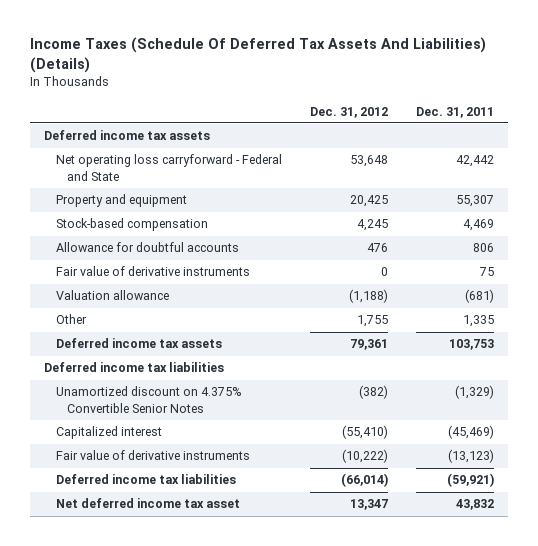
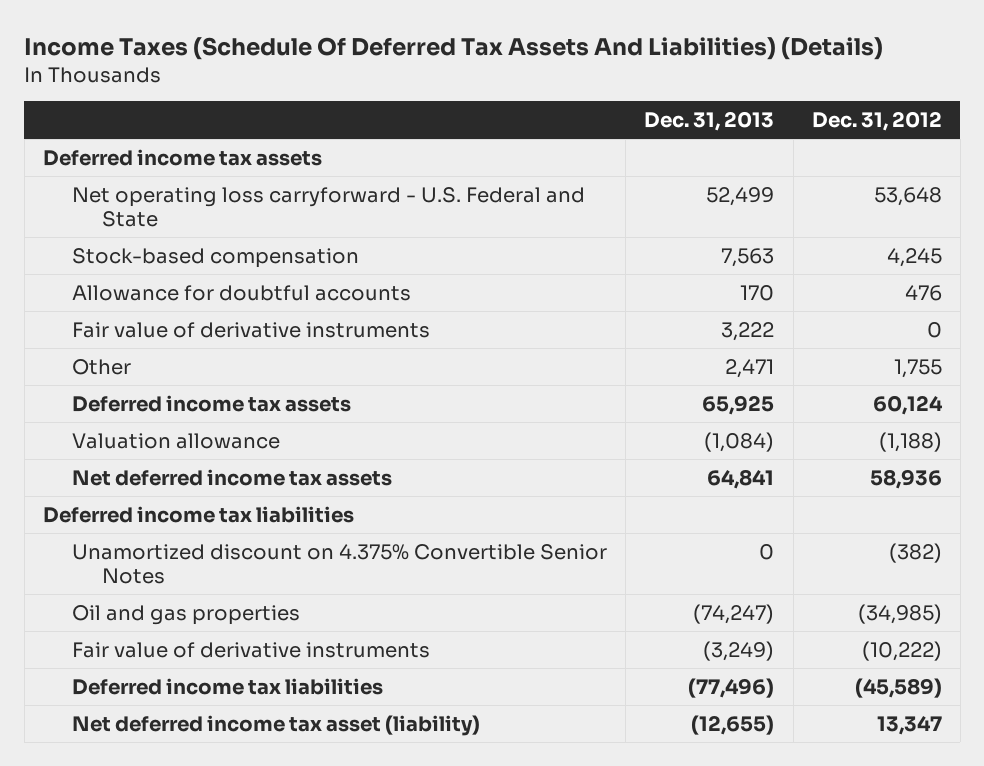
- | Dec. 31, 2012 | Dec. 31, 2011
+ | Dec. 31, 2013 | Dec. 31, 2012
- Net operating loss carryforward - Federal and State | 53,648 | 42,442
- Property and equipment | 20,425 | 55,307
+ Net operating loss carryforward - U.S. Federal and State | 52,499 | 53,648
- Deferred income tax assets | 79,361 | 103,753
+ Deferred income tax assets | 65,925 | 60,124
moved down: Valuation allowance | (1,084) | (1,188)
+ Net deferred income tax assets | 64,841 | 58,936
- Capitalized interest | (55,410) | (45,469)
+ Oil and gas properties | (74,247) | (34,985)
- Deferred income tax liabilities | (66,014) | (59,921)
- Net deferred income tax asset | 13,347 | 43,832
+ Deferred income tax liabilities | (77,496) | (45,589)
+ Net deferred income tax asset (liability) | (12,655) | 13,347

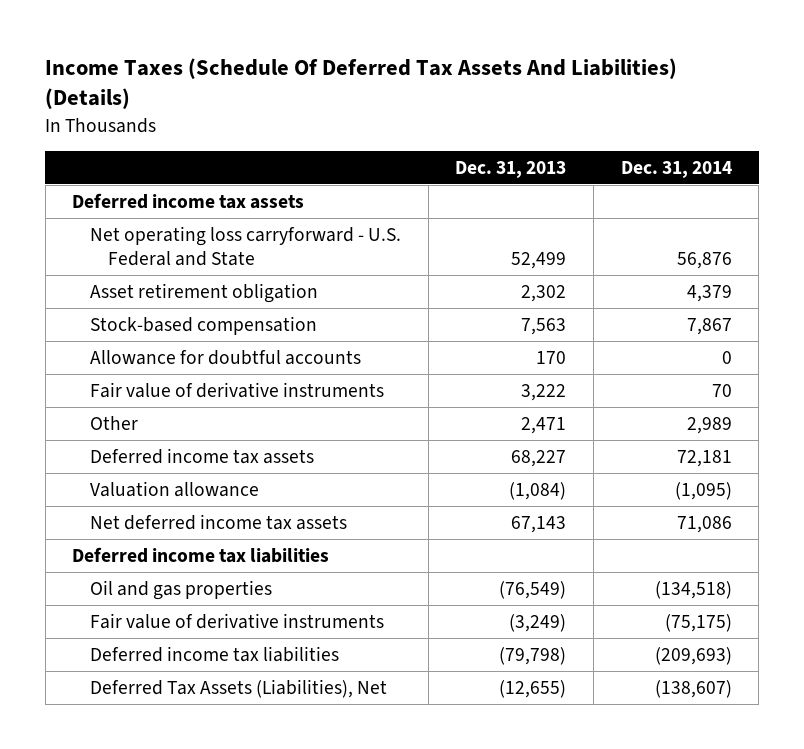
- | Dec. 31, 2013 | Dec. 31, 2012
+ | Dec. 31, 2013 | Dec. 31, 2014
+ Asset retirement obligation | 2,302 | 4,379
- Deferred income tax assets | 65,925 | 60,124
+ Deferred income tax assets | 68,227 | 72,181
- Net deferred income tax assets | 64,841 | 58,936
+ Net deferred income tax assets | 67,143 | 71,086
- Unamortized discount on 4.375% Convertible Senior Notes | 0 | (382)
- Oil and gas properties | (74,247) | (34,985)
+ Oil and gas properties | (76,549) | (134,518)
- Deferred income tax liabilities | (77,496) | (45,589)
- Net deferred income tax asset (liability) | (12,655) | 13,347
+ Deferred income tax liabilities | (79,798) | (209,693)
+ Deferred Tax Assets (Liabilities), Net | (12,655) | (138,607)

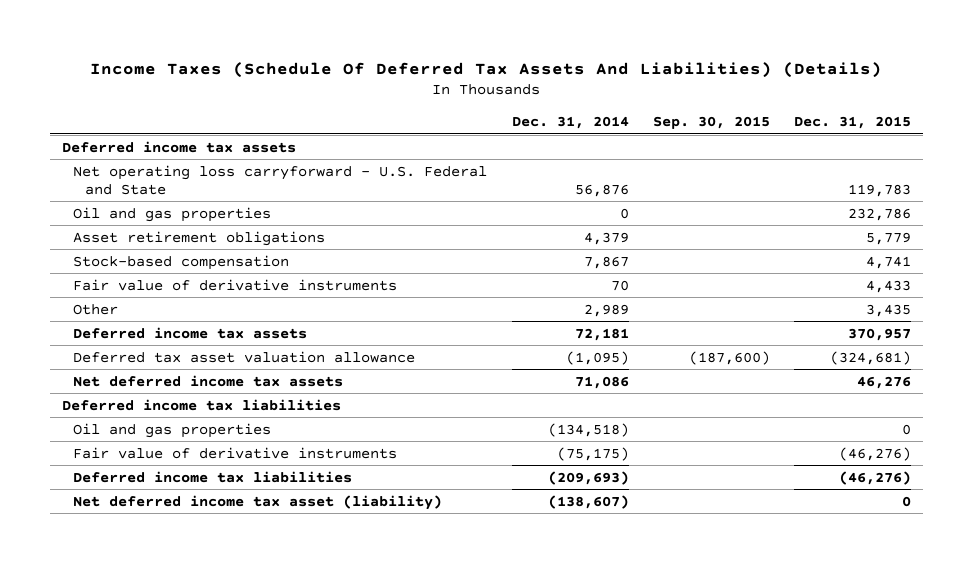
- | Dec. 31, 2013 | Dec. 31, 2014
+ | Dec. 31, 2014 | Sep. 30, 2015 | Dec. 31, 2015
- Asset retirement obligation | 2,302 | 4,379
+ Oil and gas properties | 0 | | 232,786
+ Asset retirement obligations | 4,379 | | 5,779
- Allowance for doubtful accounts | 170 | 0
- Valuation allowance | (1,084) | (1,095)
+ Deferred tax asset valuation allowance | (1,095) | (187,600) | (324,681)
- Deferred Tax Assets (Liabilities), Net | (12,655) | (138,607)
+ Net deferred income tax asset (liability) | (138,607) | | 0

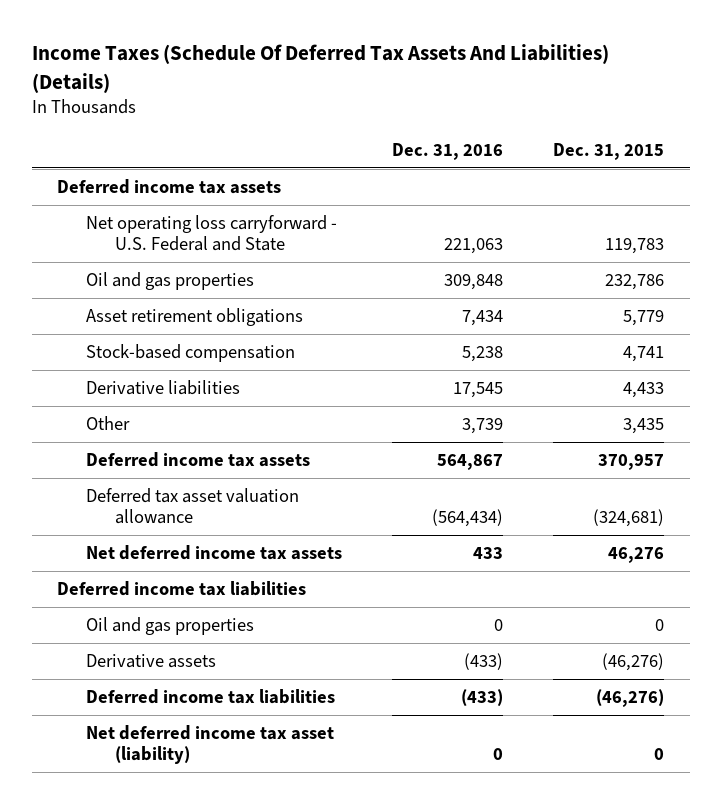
- | Dec. 31, 2014 | Sep. 30, 2015 | Dec. 31, 2015
+ | Dec. 31, 2016 | Dec. 31, 2015
- Fair value of derivative instruments | 70 | | 4,433
+ Derivative liabilities | 17,545 | 4,433
- Fair value of derivative instruments | (75,175) | | (46,276)
+ Derivative assets | (433) | (46,276)

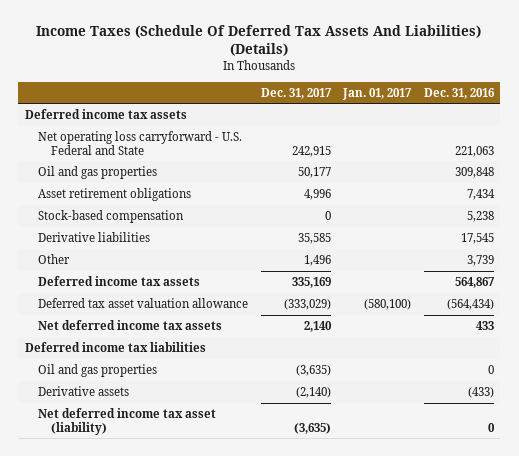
- | Dec. 31, 2016 | Dec. 31, 2015
+ | Dec. 31, 2017 | Jan. 01, 2017 | Dec. 31, 2016
- Deferred income tax liabilities | (433) | (46,276)

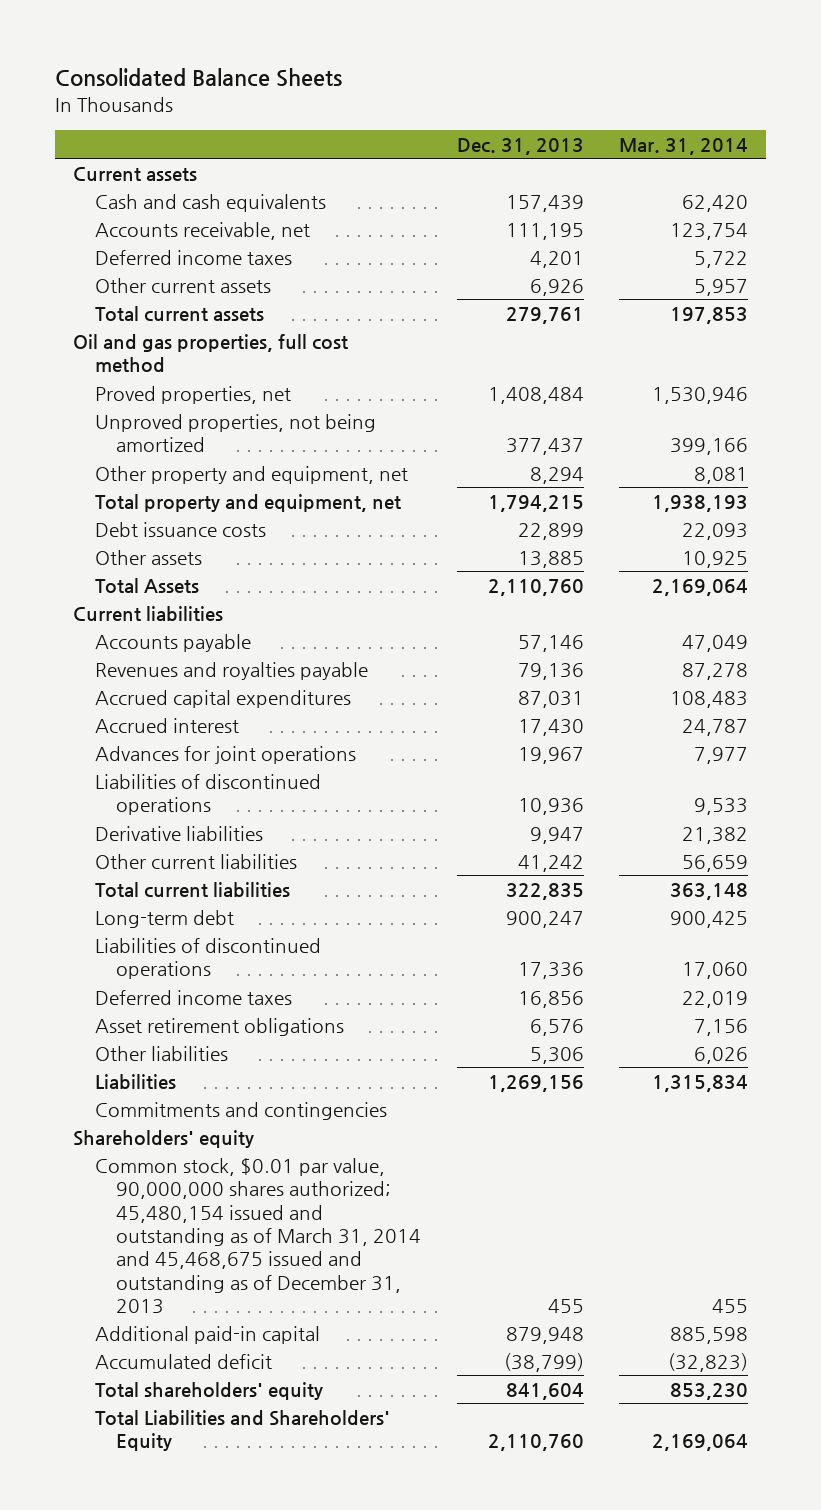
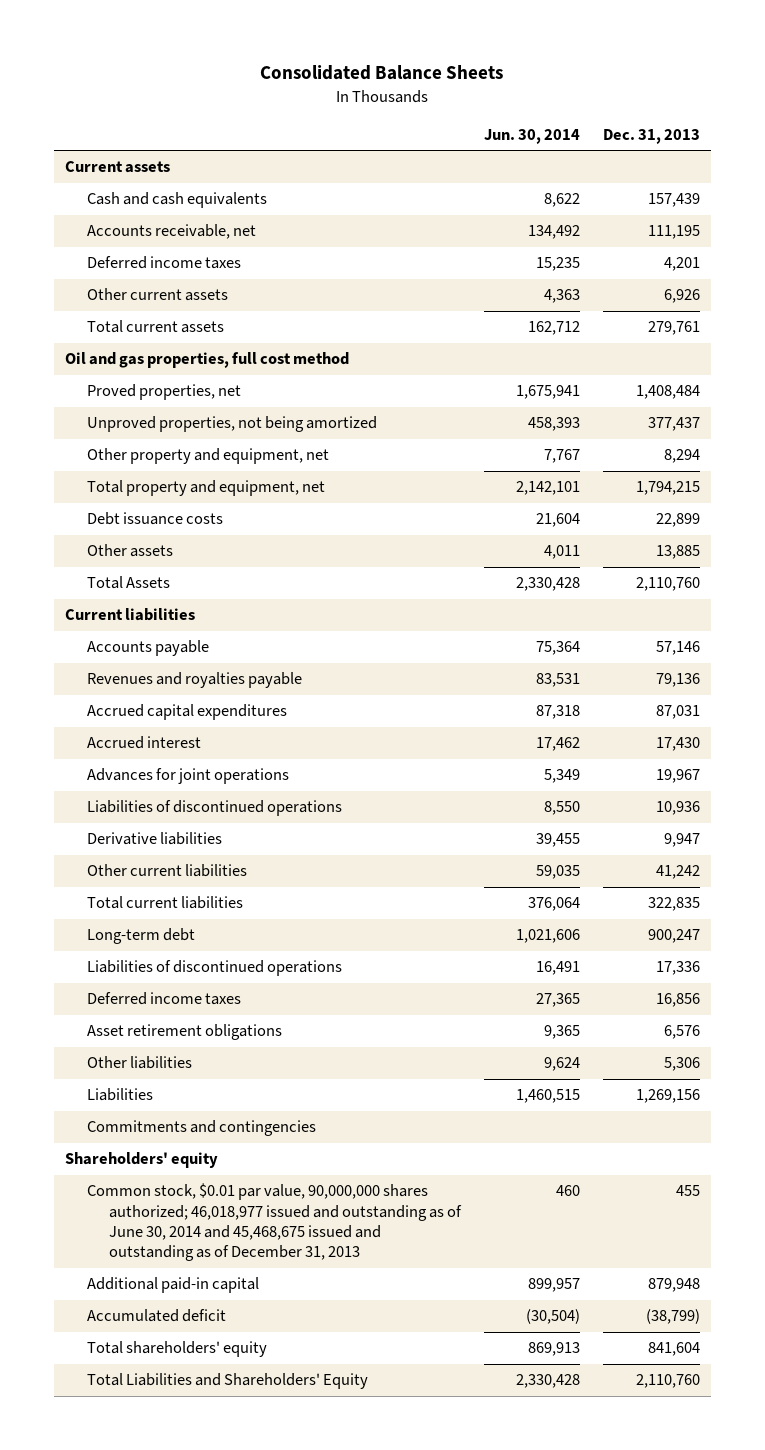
- | Dec. 31, 2013 | Mar. 31, 2014
+ | Jun. 30, 2014 | Dec. 31, 2013
- Common stock, $0.01 par value, 90,000,000 shares authorized; 45,480,154 issued and outstanding as of March 31, 2014 and 45,468,675 issued and outstanding as of December 31, 2013 | 455 | 455
+ Common stock, $0.01 par value, 90,000,000 shares authorized; 46,018,977 issued and outstanding as of June 30, 2014 and 45,468,675 issued and outstanding as of December 31, 2013 | 460 | 455

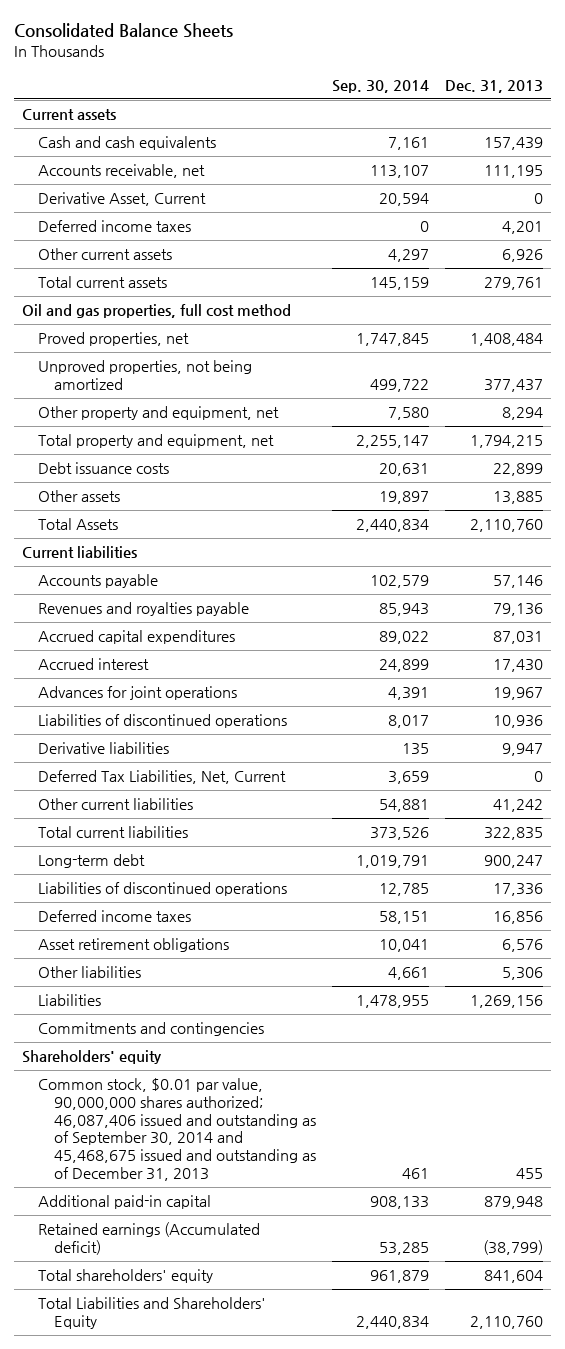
- | Jun. 30, 2014 | Dec. 31, 2013
+ | Sep. 30, 2014 | Dec. 31, 2013
+ Derivative Asset, Current | 20,594 | 0
+ Deferred Tax Liabilities, Net, Current | 3,659 | 0
- Common stock, $0.01 par value, 90,000,000 shares authorized; 46,018,977 issued and outstanding as of June 30, 2014 and 45,468,675 issued and outstanding as of December 31, 2013 | 460 | 455
+ Common stock, $0.01 par value, 90,000,000 shares authorized; 46,087,406 issued and outstanding as of September 30, 2014 and 45,468,675 issued and outstanding as of December 31, 2013 | 461 | 455
- Accumulated deficit | (30,504) | (38,799)
+ Retained earnings (Accumulated deficit) | 53,285 | (38,799)

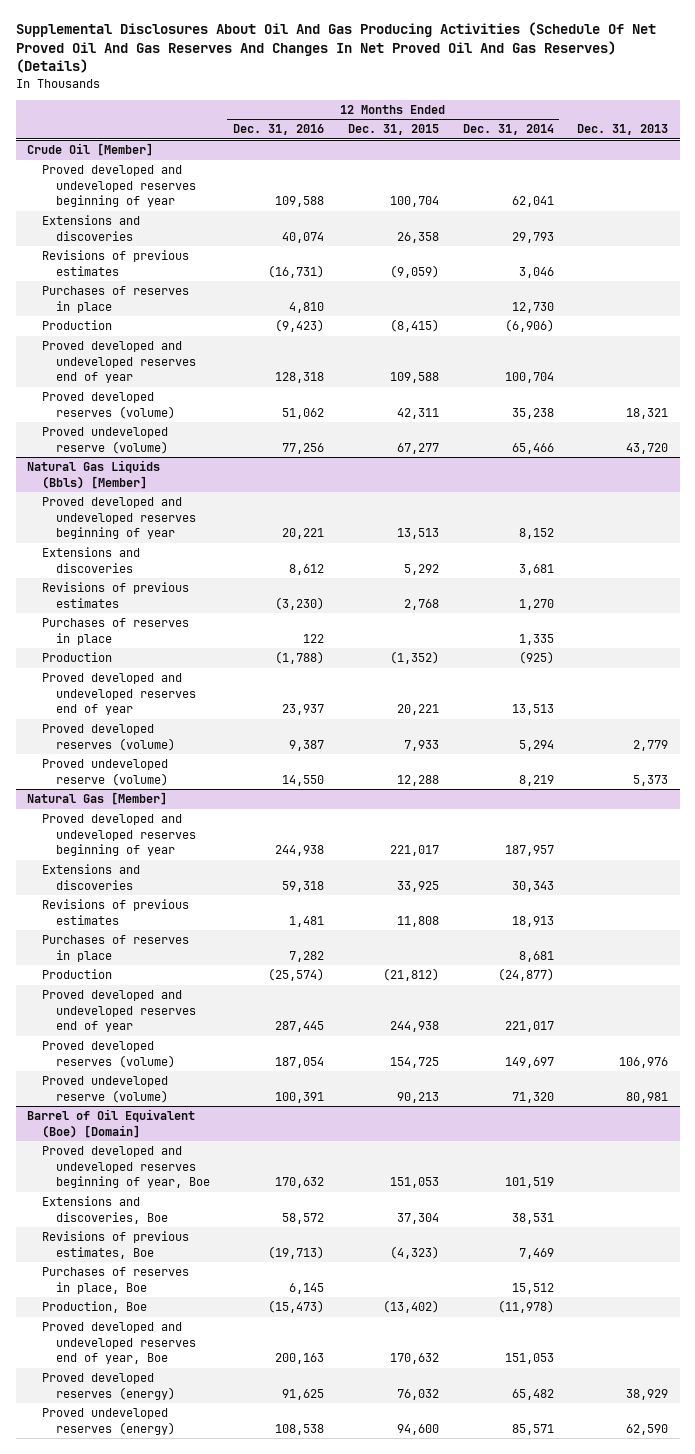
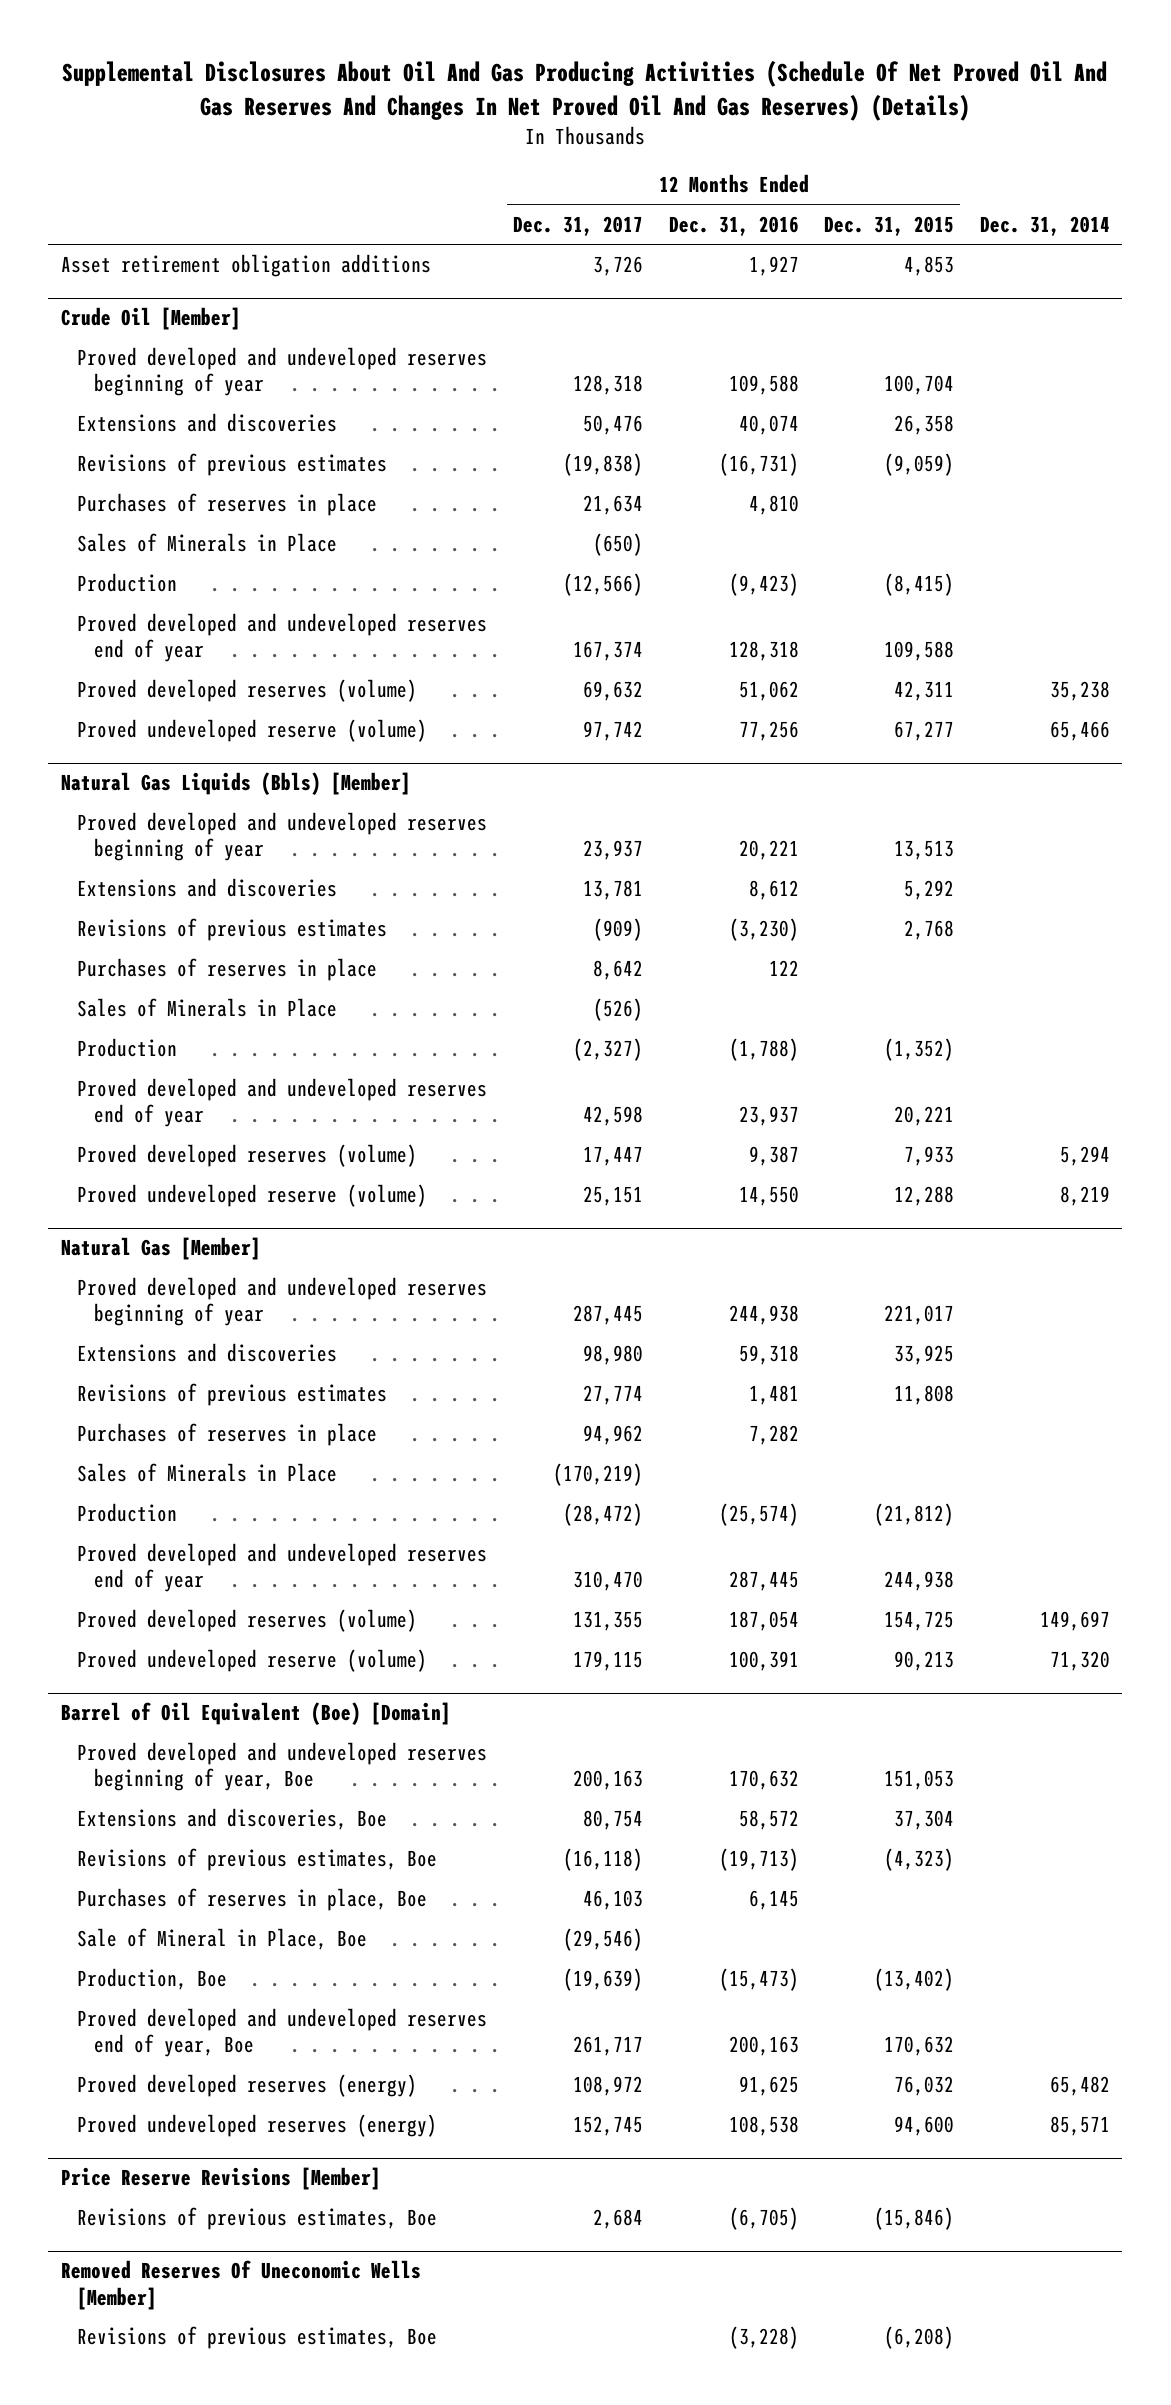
- | 12 Months Ended Dec. 31, 2016 | 12 Months Ended Dec. 31, 2015 | 12 Months Ended Dec. 31, 2014 | Dec. 31, 2013
+ | 12 Months Ended Dec. 31, 2017 | 12 Months Ended Dec. 31, 2016 | 12 Months Ended Dec. 31, 2015 | Dec. 31, 2014
+ Asset retirement obligation additions | 3,726 | 1,927 | 4,853 |
@ Crude Oil [Member]
+ Sales of Minerals in Place | (650) | | |
@ Natural Gas Liquids (Bbls) [Member]
+ Sales of Minerals in Place | (526) | | |
@ Natural Gas [Member]
+ Sales of Minerals in Place | (170,219) | | |
@ Barrel of Oil Equivalent (Boe) [Domain]
+ Sale of Mineral in Place, Boe | (29,546) | | |
+ Price Reserve Revisions [Member]
+ Revisions of previous estimates, Boe | 2,684 | (6,705) | (15,846) |
+ Removed Reserves Of Uneconomic Wells [Member]
+ Revisions of previous estimates, Boe | | (3,228) | (6,208) |

